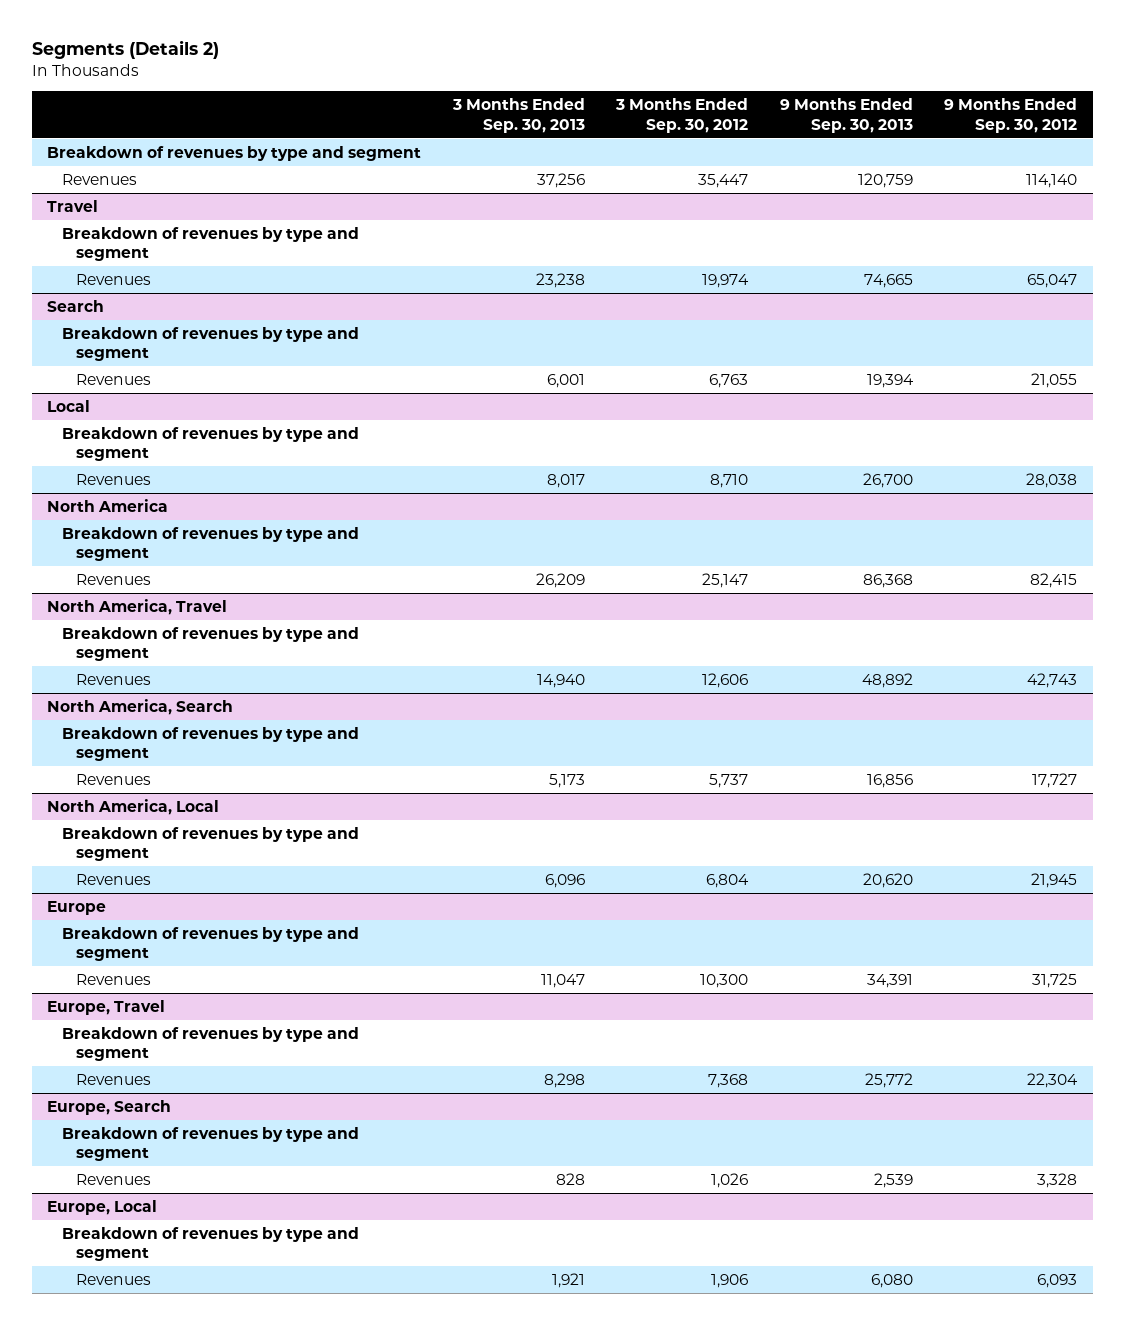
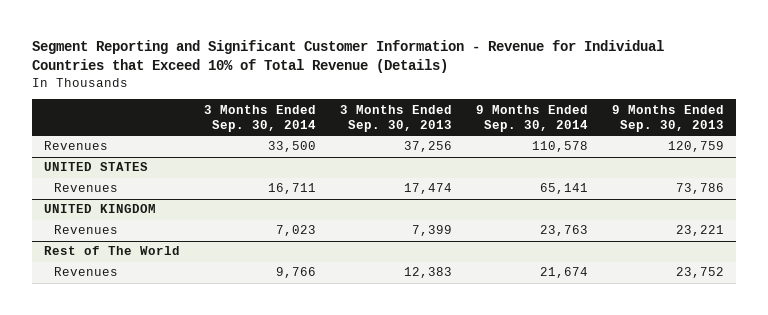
- Segments (Details 2)
+ Segment Reporting and Significant Customer Information - Revenue for Individual Countries that Exceed 10% of Total Revenue (Details)
- | 3 Months Ended Sep. 30, 2013 | 3 Months Ended Sep. 30, 2012 | 9 Months Ended Sep. 30, 2013 | 9 Months Ended Sep. 30, 2012
+ | 3 Months Ended Sep. 30, 2014 | 3 Months Ended Sep. 30, 2013 | 9 Months Ended Sep. 30, 2014 | 9 Months Ended Sep. 30, 2013
- Breakdown of revenues by type and segment
- Travel
- Breakdown of revenues by type and segment
- Revenues | 23,238 | 19,974 | 74,665 | 65,047
- Search
- Breakdown of revenues by type and segment
- Revenues | 6,001 | 6,763 | 19,394 | 21,055
- Local
- Breakdown of revenues by type and segment
- Revenues | 8,017 | 8,710 | 26,700 | 28,038
- North America
- Breakdown of revenues by type and segment
- Revenues | 26,209 | 25,147 | 86,368 | 82,415
- North America, Travel
- Breakdown of revenues by type and segment
- Revenues | 14,940 | 12,606 | 48,892 | 42,743
- North America, Search
- Breakdown of revenues by type and segment
- Revenues | 5,173 | 5,737 | 16,856 | 17,727
- North America, Local
- Breakdown of revenues by type and segment
- Revenues | 6,096 | 6,804 | 20,620 | 21,945
- Europe
- Breakdown of revenues by type and segment
- Revenues | 11,047 | 10,300 | 34,391 | 31,725
- Europe, Travel
- Breakdown of revenues by type and segment
- Revenues | 8,298 | 7,368 | 25,772 | 22,304
- Europe, Search
- Breakdown of revenues by type and segment
- Revenues | 828 | 1,026 | 2,539 | 3,328
- Europe, Local
- Breakdown of revenues by type and segment
- Revenues | 1,921 | 1,906 | 6,080 | 6,093
+ UNITED STATES
+ Revenues | 16,711 | 17,474 | 65,141 | 73,786
+ UNITED KINGDOM
+ Revenues | 7,023 | 7,399 | 23,763 | 23,221
+ Rest of The World
+ Revenues | 9,766 | 12,383 | 21,674 | 23,752

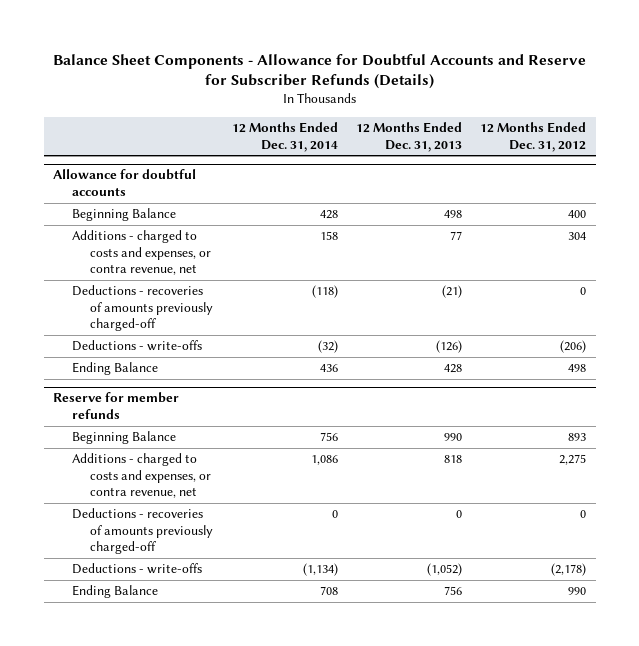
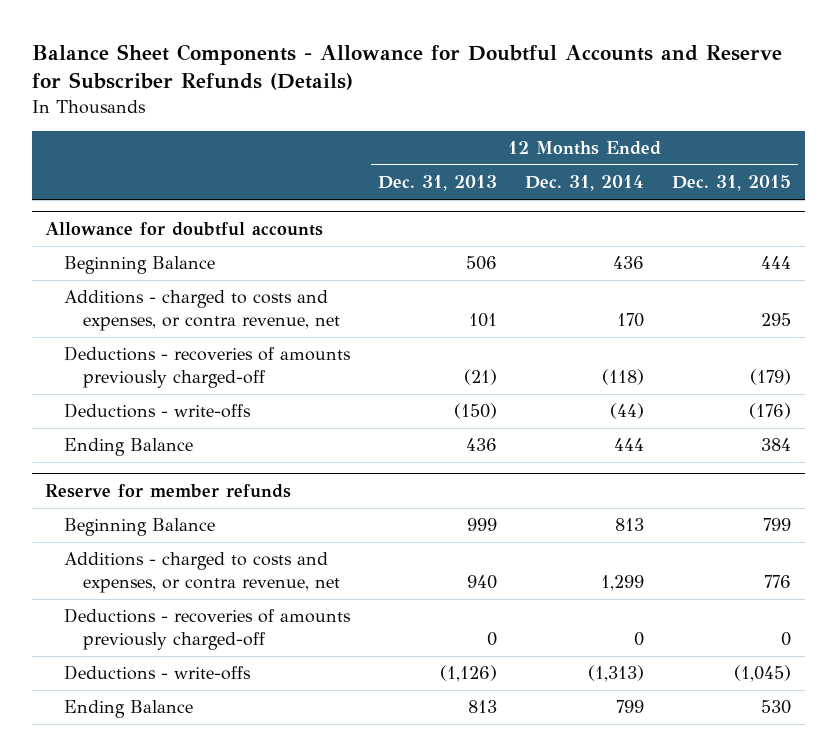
- | 12 Months Ended Dec. 31, 2014 | 12 Months Ended Dec. 31, 2013 | 12 Months Ended Dec. 31, 2012
+ | 12 Months Ended Dec. 31, 2013 | 12 Months Ended Dec. 31, 2014 | 12 Months Ended Dec. 31, 2015
@ Allowance for doubtful accounts
- Beginning Balance | 428 | 498 | 400
- Additions - charged to costs and expenses, or contra revenue, net | 158 | 77 | 304
+ Beginning Balance | 506 | 436 | 444
+ Additions - charged to costs and expenses, or contra revenue, net | 101 | 170 | 295
- Deductions - write-offs | (32) | (126) | (206)
- Ending Balance | 436 | 428 | 498
+ Deductions - write-offs | (150) | (44) | (176)
+ Ending Balance | 436 | 444 | 384
@ Reserve for member refunds
- Beginning Balance | 756 | 990 | 893
- Additions - charged to costs and expenses, or contra revenue, net | 1,086 | 818 | 2,275
+ Beginning Balance | 999 | 813 | 799
+ Additions - charged to costs and expenses, or contra revenue, net | 940 | 1,299 | 776
- Deductions - write-offs | (1,134) | (1,052) | (2,178)
- Ending Balance | 708 | 756 | 990
+ Deductions - write-offs | (1,126) | (1,313) | (1,045)
+ Ending Balance | 813 | 799 | 530

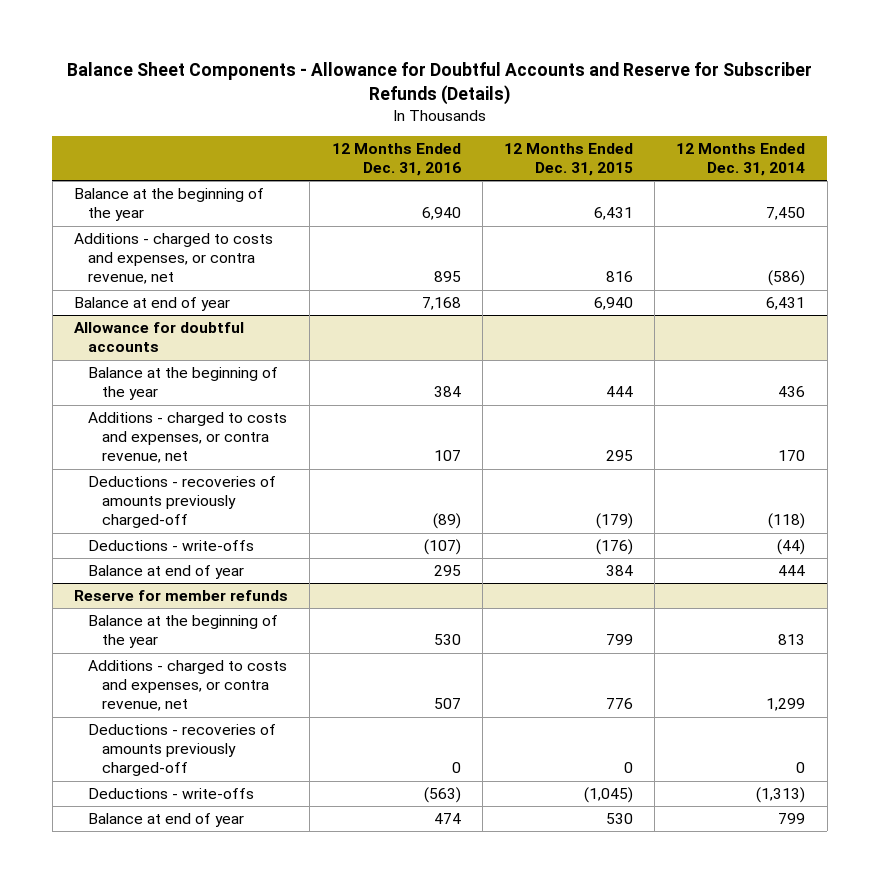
- | 12 Months Ended Dec. 31, 2013 | 12 Months Ended Dec. 31, 2014 | 12 Months Ended Dec. 31, 2015
+ | 12 Months Ended Dec. 31, 2016 | 12 Months Ended Dec. 31, 2015 | 12 Months Ended Dec. 31, 2014
+ Balance at the beginning of the year | 6,940 | 6,431 | 7,450
+ Additions - charged to costs and expenses, or contra revenue, net | 895 | 816 | (586)
+ Balance at end of year | 7,168 | 6,940 | 6,431
@ Allowance for doubtful accounts
- Beginning Balance | 506 | 436 | 444
+ Balance at the beginning of the year | 384 | 444 | 436
- Ending Balance | 436 | 444 | 384
+ Balance at end of year | 295 | 384 | 444
@ Reserve for member refunds
- Beginning Balance | 999 | 813 | 799
+ Balance at the beginning of the year | 530 | 799 | 813
- Ending Balance | 813 | 799 | 530
+ Balance at end of year | 474 | 530 | 799

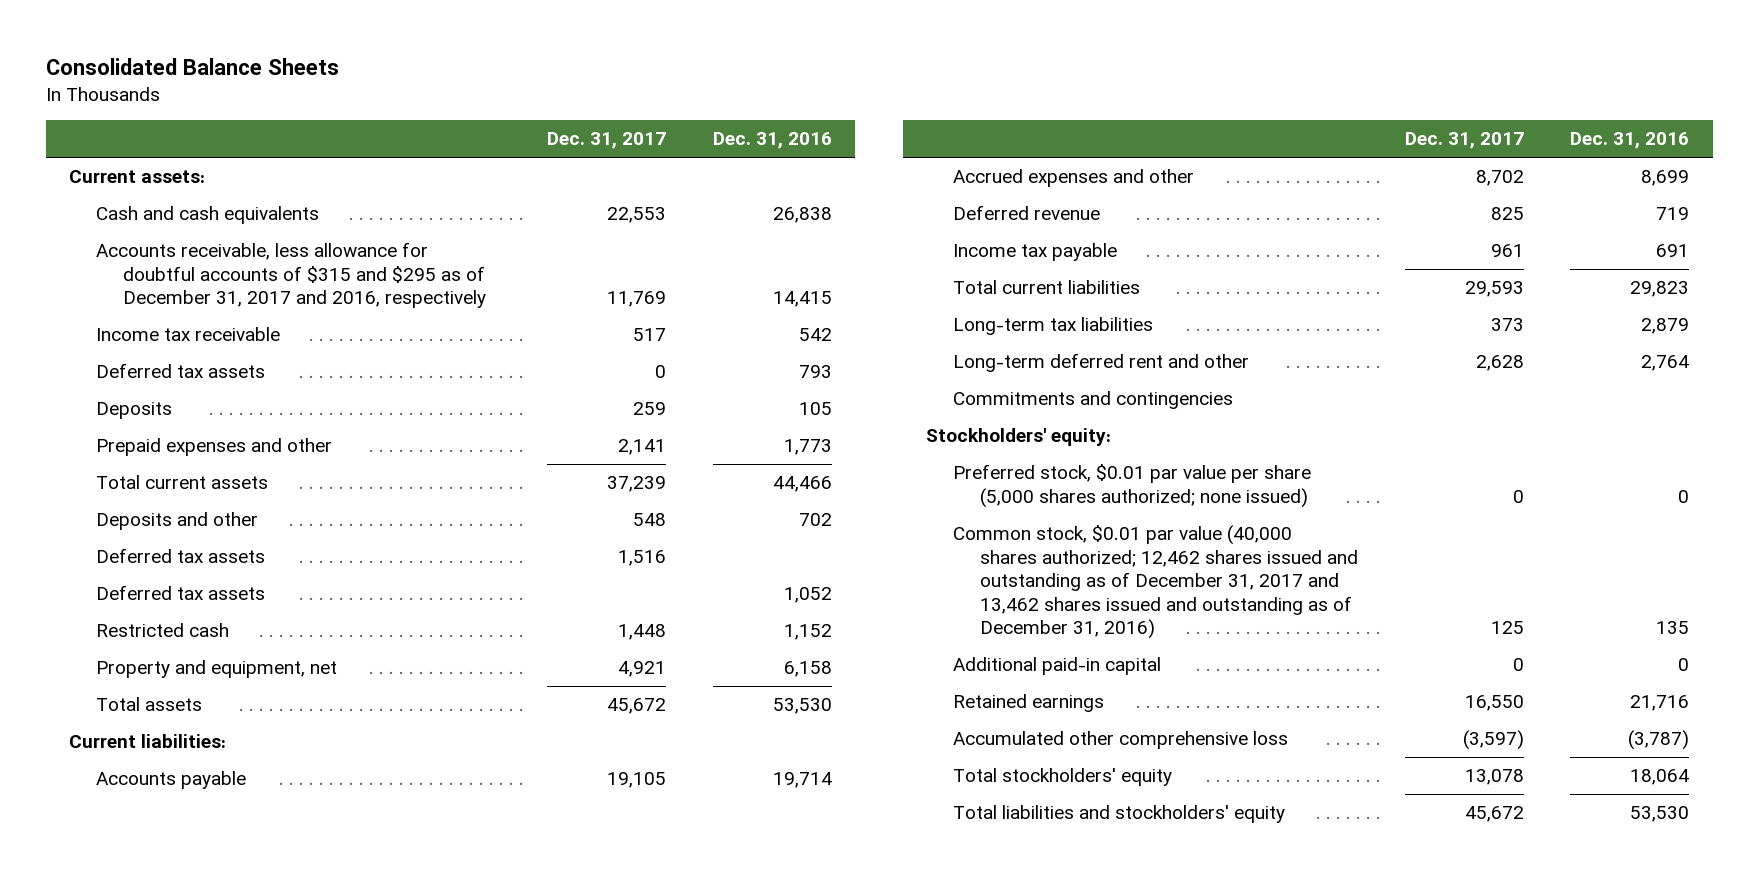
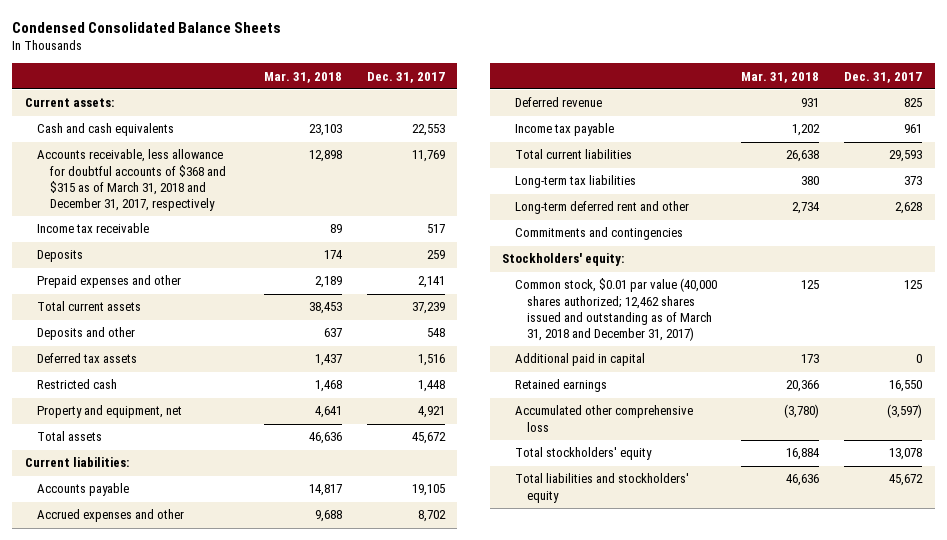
- Consolidated Balance Sheets
+ Condensed Consolidated Balance Sheets
- | Dec. 31, 2017 | Dec. 31, 2016
+ | Mar. 31, 2018 | Dec. 31, 2017
- Accounts receivable, less allowance for doubtful accounts of $315 and $295 as of December 31, 2017 and 2016, respectively | 11,769 | 14,415
+ Accounts receivable, less allowance for doubtful accounts of $368 and $315 as of March 31, 2018 and December 31, 2017, respectively | 12,898 | 11,769
- Deferred tax assets | 0 | 793
- Deferred tax assets | | 1,052
- Preferred stock, $0.01 par value per share (5,000 shares authorized; none issued) | 0 | 0
- Common stock, $0.01 par value (40,000 shares authorized; 12,462 shares issued and outstanding as of December 31, 2017 and 13,462 shares issued and outstanding as of December 31, 2016) | 125 | 135
- Additional paid-in capital | 0 | 0
+ Common stock, $0.01 par value (40,000 shares authorized; 12,462 shares issued and outstanding as of March 31, 2018 and December 31, 2017) | 125 | 125
+ Additional paid in capital | 173 | 0

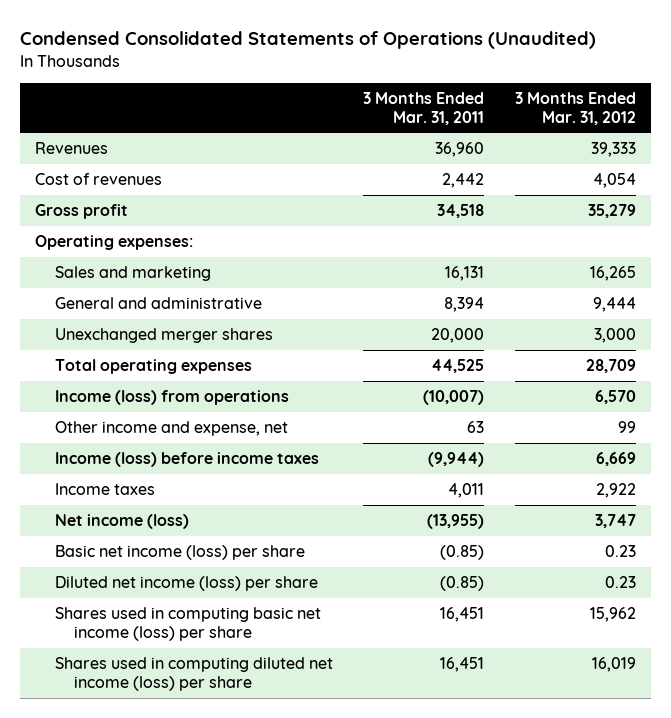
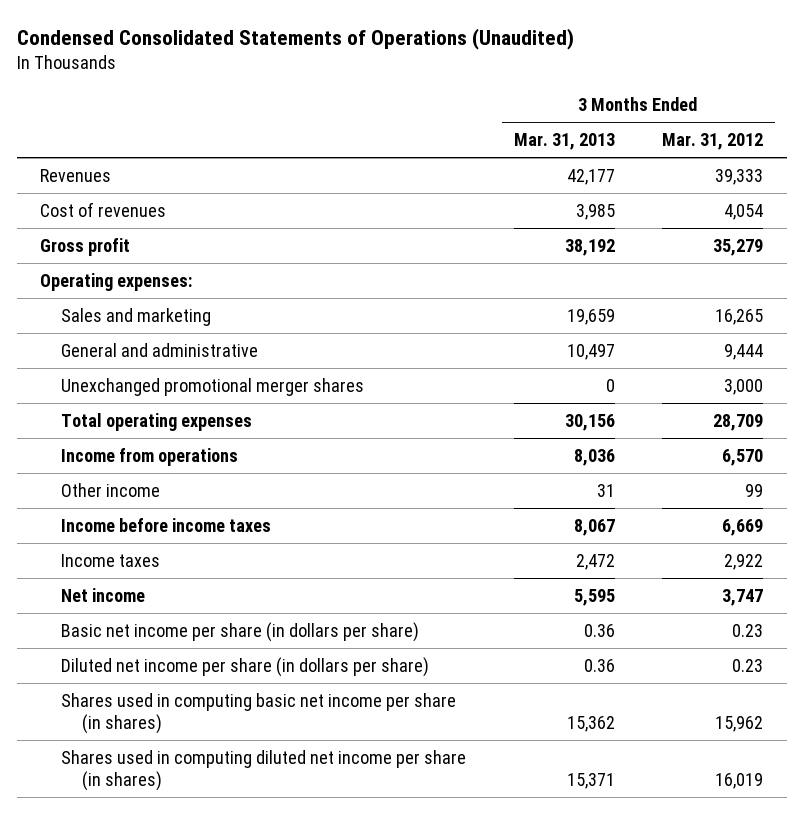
- | 3 Months Ended Mar. 31, 2011 | 3 Months Ended Mar. 31, 2012
+ | 3 Months Ended Mar. 31, 2013 | 3 Months Ended Mar. 31, 2012
- Unexchanged merger shares | 20,000 | 3,000
+ Unexchanged promotional merger shares | 0 | 3,000
- Income (loss) from operations | (10,007) | 6,570
- Other income and expense, net | 63 | 99
- Income (loss) before income taxes | (9,944) | 6,669
+ Income from operations | 8,036 | 6,570
+ Other income | 31 | 99
+ Income before income taxes | 8,067 | 6,669
- Net income (loss) | (13,955) | 3,747
- Basic net income (loss) per share | (0.85) | 0.23
- Diluted net income (loss) per share | (0.85) | 0.23
- Shares used in computing basic net income (loss) per share | 16,451 | 15,962
- Shares used in computing diluted net income (loss) per share | 16,451 | 16,019
+ Net income | 5,595 | 3,747
+ Basic net income per share (in dollars per share) | 0.36 | 0.23
+ Diluted net income per share (in dollars per share) | 0.36 | 0.23
+ Shares used in computing basic net income per share (in shares) | 15,362 | 15,962
+ Shares used in computing diluted net income per share (in shares) | 15,371 | 16,019

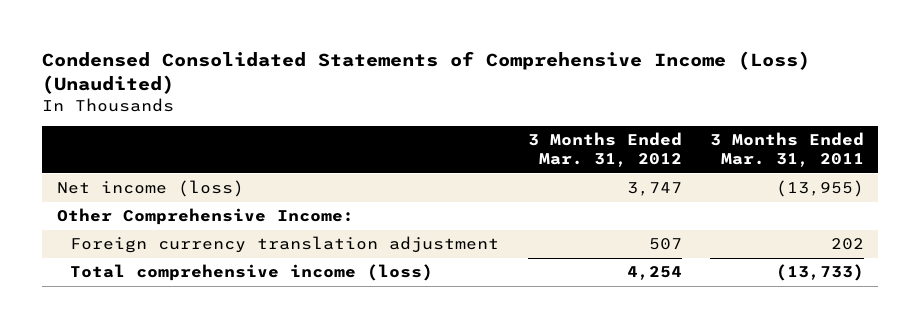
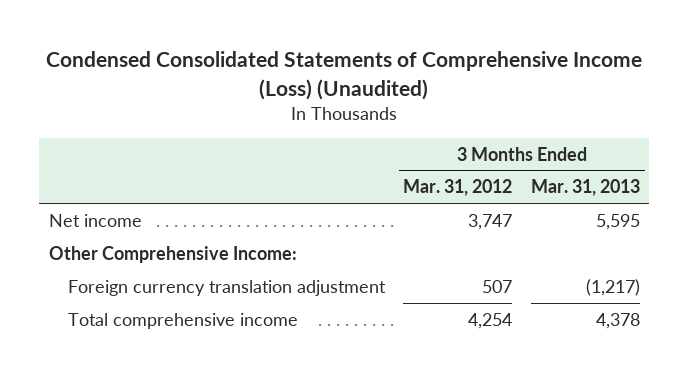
- | 3 Months Ended Mar. 31, 2012 | 3 Months Ended Mar. 31, 2011
+ | 3 Months Ended Mar. 31, 2012 | 3 Months Ended Mar. 31, 2013
- Net income (loss) | 3,747 | (13,955)
+ Net income | 3,747 | 5,595
- Total comprehensive income (loss) | 4,254 | (13,733)
+ Total comprehensive income | 4,254 | 4,378

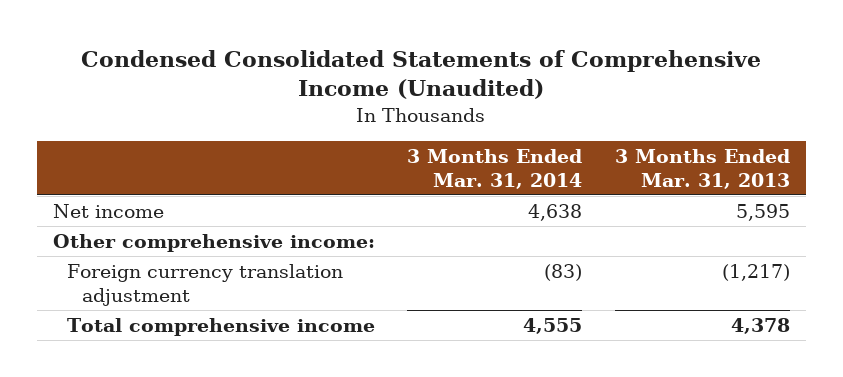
- Condensed Consolidated Statements of Comprehensive Income (Loss) (Unaudited)
+ Condensed Consolidated Statements of Comprehensive Income (Unaudited)
- | 3 Months Ended Mar. 31, 2012 | 3 Months Ended Mar. 31, 2013
+ | 3 Months Ended Mar. 31, 2014 | 3 Months Ended Mar. 31, 2013
- Other Comprehensive Income:
+ Other comprehensive income:

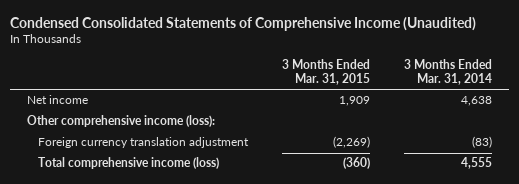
- | 3 Months Ended Mar. 31, 2014 | 3 Months Ended Mar. 31, 2013
+ | 3 Months Ended Mar. 31, 2015 | 3 Months Ended Mar. 31, 2014
- Other comprehensive income:
+ Other comprehensive income (loss):
- Total comprehensive income | 4,555 | 4,378
+ Total comprehensive income (loss) | (360) | 4,555

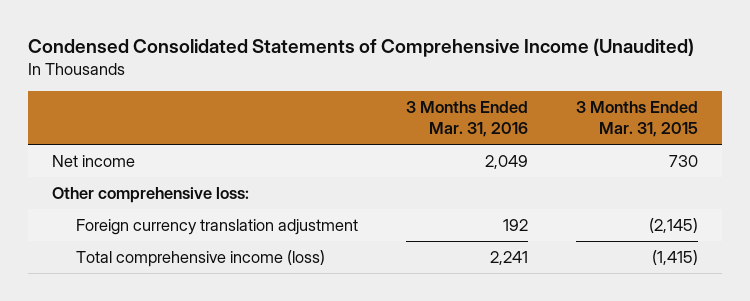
- | 3 Months Ended Mar. 31, 2015 | 3 Months Ended Mar. 31, 2014
+ | 3 Months Ended Mar. 31, 2016 | 3 Months Ended Mar. 31, 2015
- Net income | 1,909 | 4,638
- Other comprehensive income (loss):
- Foreign currency translation adjustment | (2,269) | (83)
- Total comprehensive income (loss) | (360) | 4,555
+ Net income | 2,049 | 730
+ Other comprehensive loss:
+ Foreign currency translation adjustment | 192 | (2,145)
+ Total comprehensive income (loss) | 2,241 | (1,415)

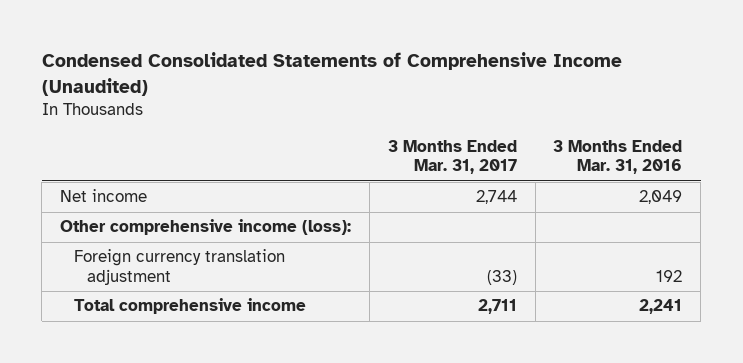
- | 3 Months Ended Mar. 31, 2016 | 3 Months Ended Mar. 31, 2015
+ | 3 Months Ended Mar. 31, 2017 | 3 Months Ended Mar. 31, 2016
- Other comprehensive loss:
+ Other comprehensive income (loss):
- Total comprehensive income (loss) | 2,241 | (1,415)
+ Total comprehensive income | 2,711 | 2,241

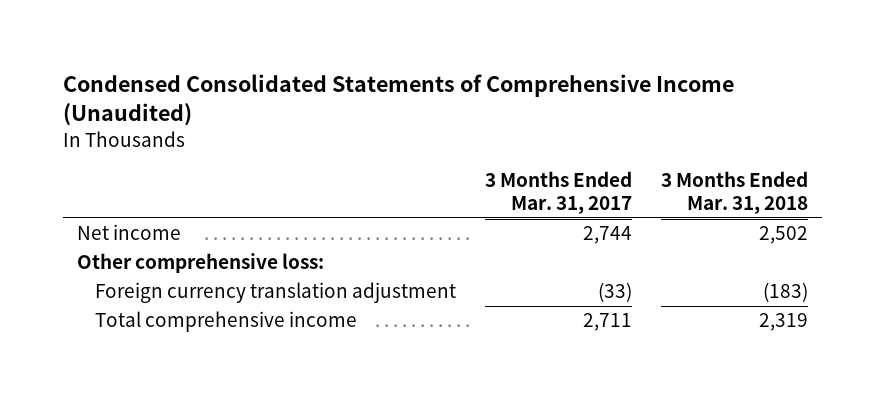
- | 3 Months Ended Mar. 31, 2017 | 3 Months Ended Mar. 31, 2016
+ | 3 Months Ended Mar. 31, 2017 | 3 Months Ended Mar. 31, 2018
- Other comprehensive income (loss):
+ Other comprehensive loss:

